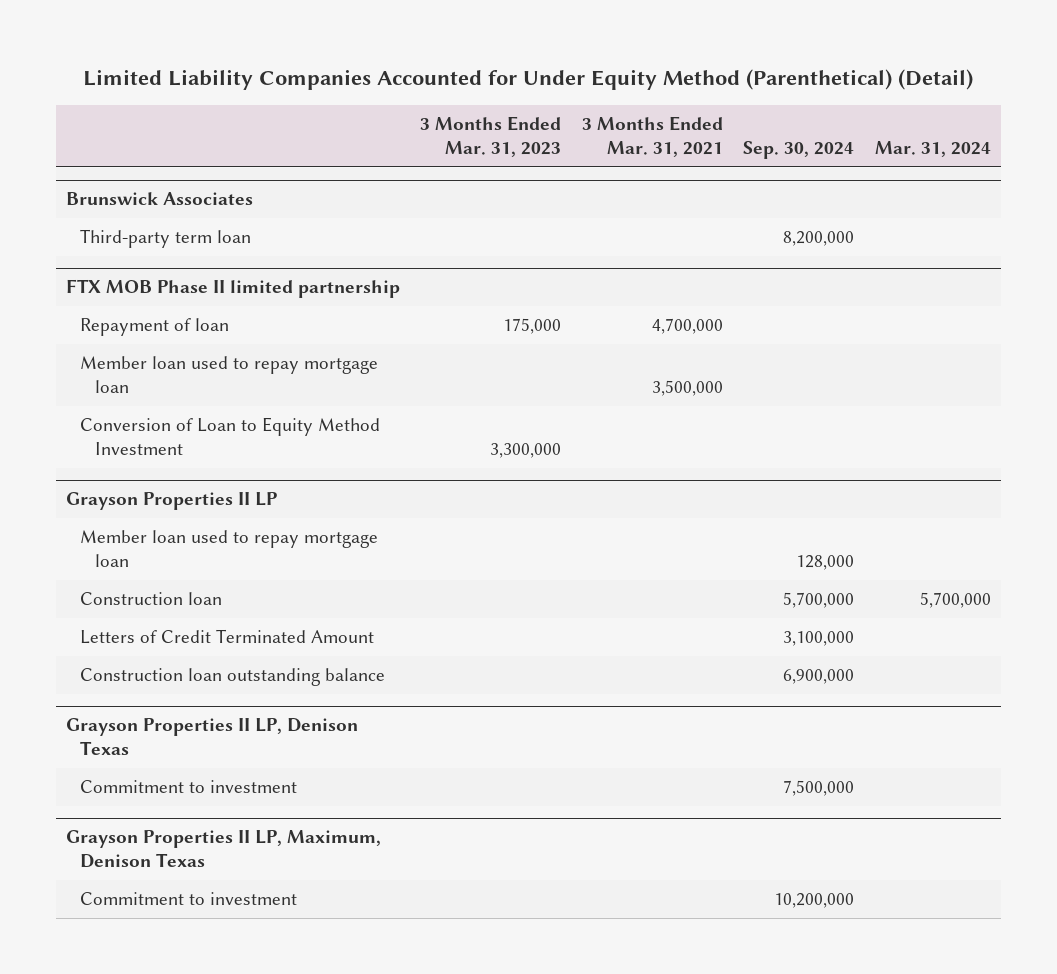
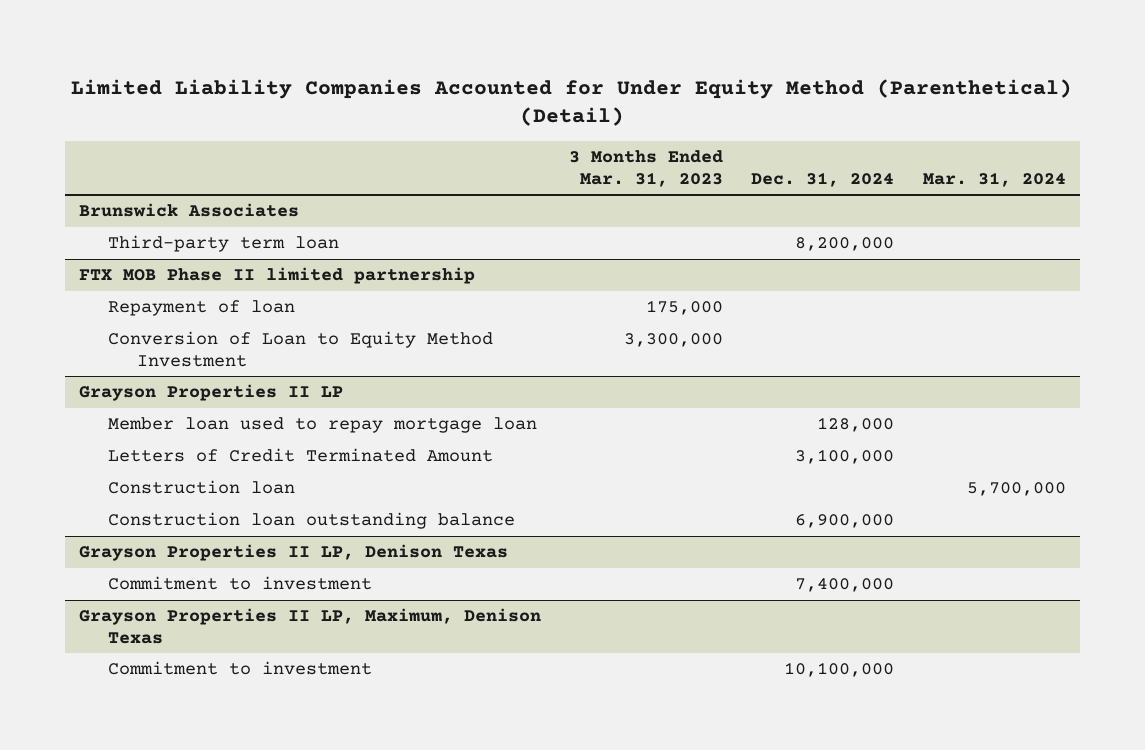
- | 3 Months Ended Mar. 31, 2023 | 3 Months Ended Mar. 31, 2021 | Sep. 30, 2024 | Mar. 31, 2024
+ | 3 Months Ended Mar. 31, 2023 | Dec. 31, 2024 | Mar. 31, 2024
@ FTX MOB Phase II limited partnership
- Member loan used to repay mortgage loan | | 3,500,000 | |
@ Grayson Properties II LP
moved down: Construction loan | | | 5,700,000

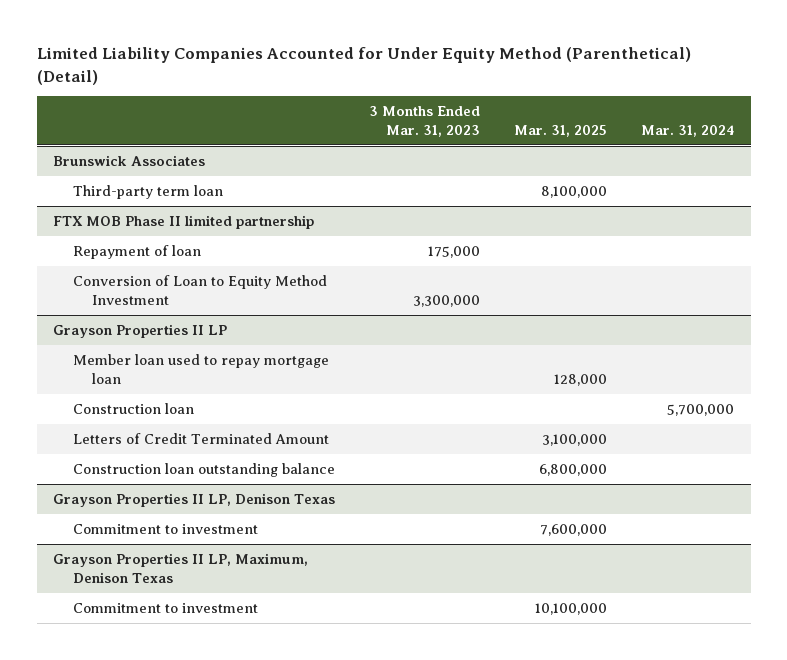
- | 3 Months Ended Mar. 31, 2023 | Dec. 31, 2024 | Mar. 31, 2024
+ | 3 Months Ended Mar. 31, 2023 | Mar. 31, 2025 | Mar. 31, 2024
@ Grayson Properties II LP
moved down: Letters of Credit Terminated Amount | | 3,100,000 |

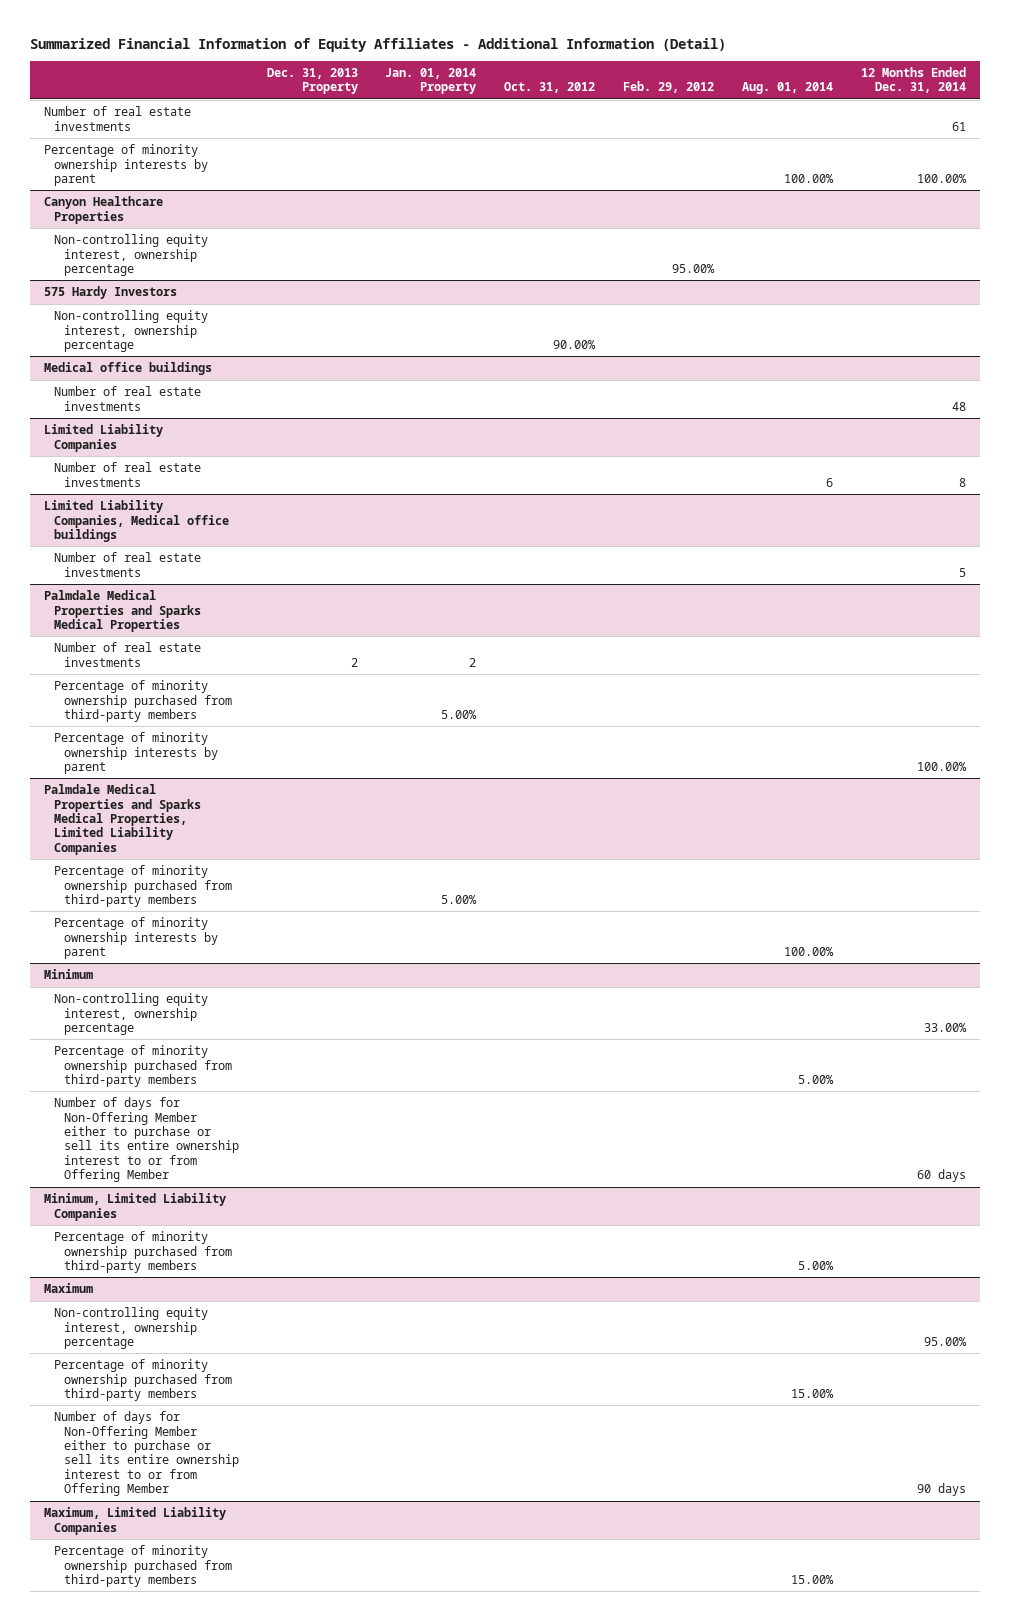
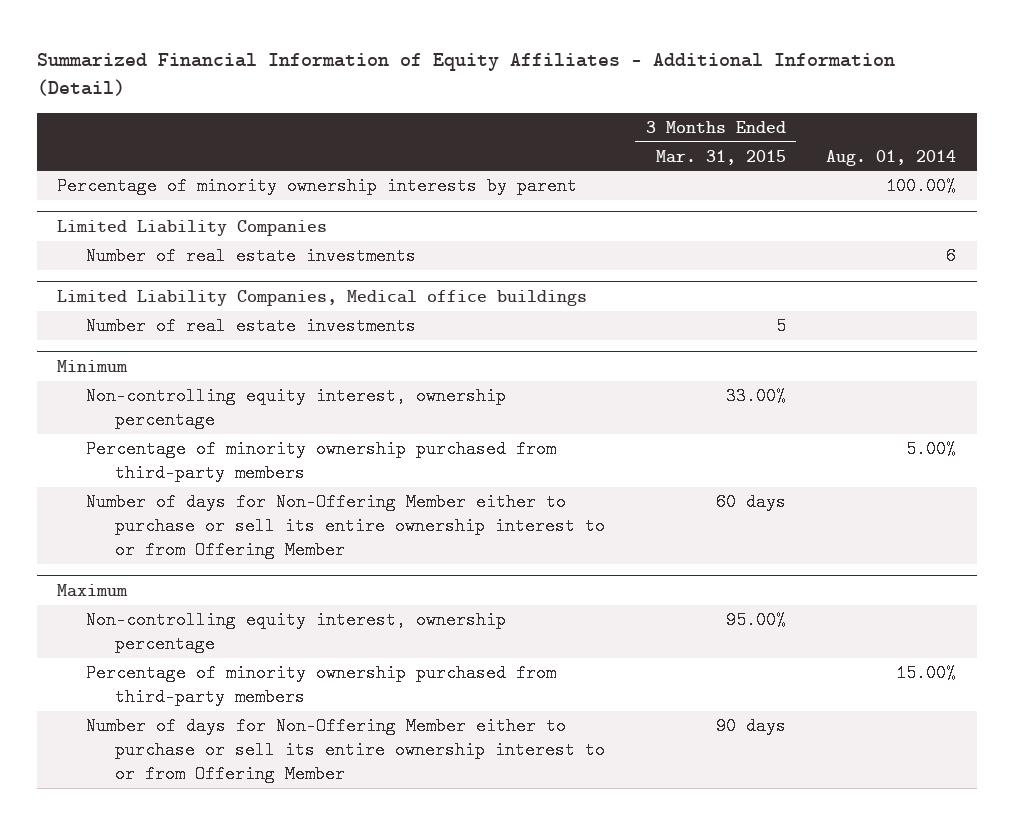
- | Dec. 31, 2013 Property | Jan. 01, 2014 Property | Oct. 31, 2012 | Feb. 29, 2012 | Aug. 01, 2014 | 12 Months Ended Dec. 31, 2014
+ | 3 Months Ended Mar. 31, 2015 | Aug. 01, 2014
- Number of real estate investments | | | | | | 61
- Canyon Healthcare Properties
- Non-controlling equity interest, ownership percentage | | | | 95.00% | |
- 575 Hardy Investors
- Non-controlling equity interest, ownership percentage | | | 90.00% | | |
- Medical office buildings
- Number of real estate investments | | | | | | 48
- Palmdale Medical Properties and Sparks Medical Properties
- Number of real estate investments | 2 | 2 | | | |
- Percentage of minority ownership purchased from third-party members | | 5.00% | | | |
- Percentage of minority ownership interests by parent | | | | | | 100.00%
- Palmdale Medical Properties and Sparks Medical Properties, Limited Liability Companies
- Percentage of minority ownership purchased from third-party members | | 5.00% | | | |
- Percentage of minority ownership interests by parent | | | | | 100.00% |
- Minimum, Limited Liability Companies
- Percentage of minority ownership purchased from third-party members | | | | | 5.00% |
- Maximum, Limited Liability Companies
- Percentage of minority ownership purchased from third-party members | | | | | 15.00% |

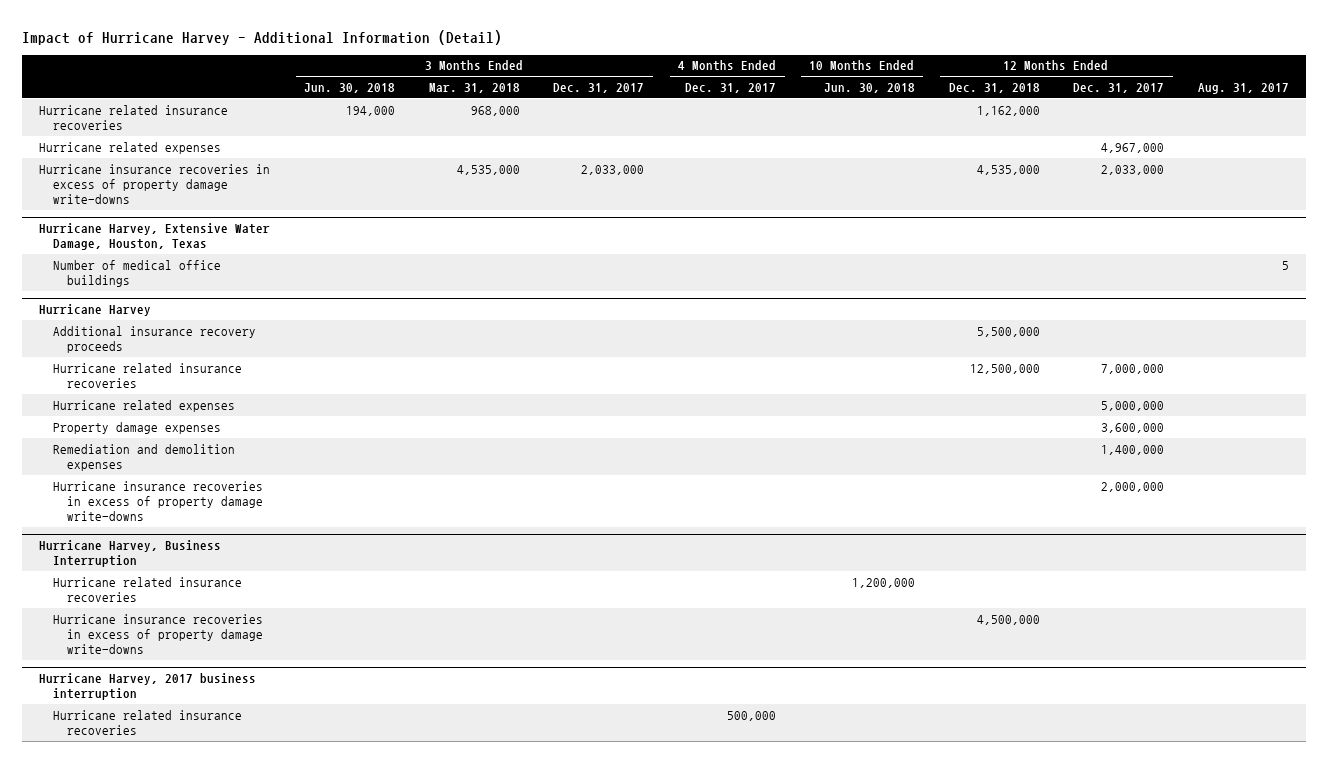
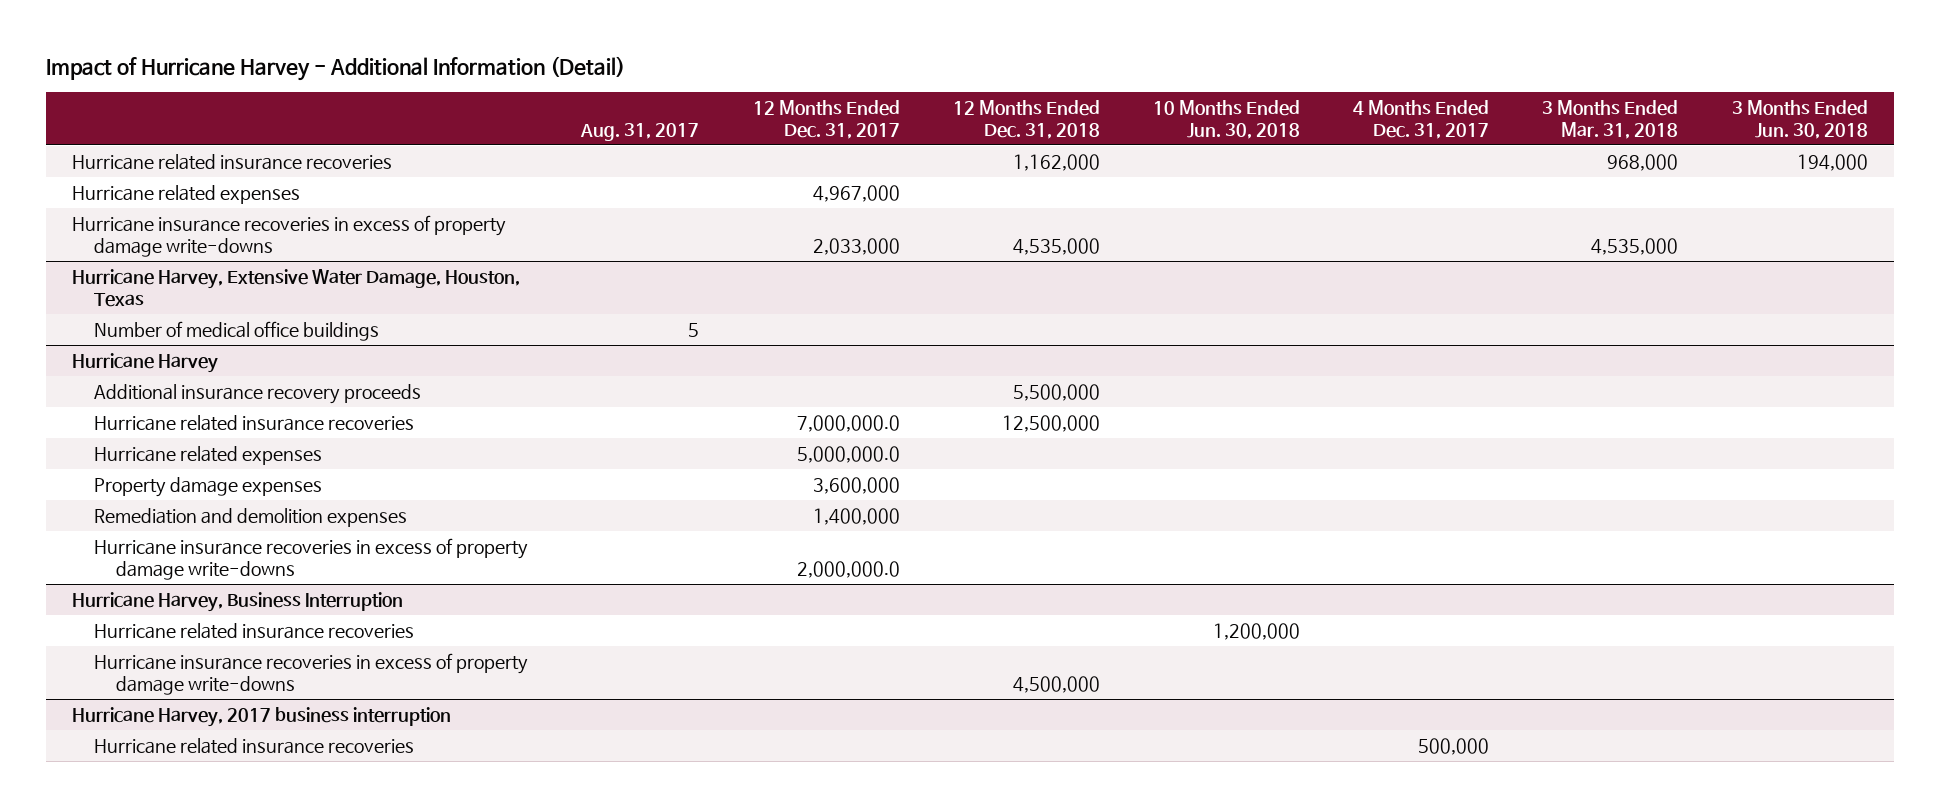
- | 3 Months Ended Jun. 30, 2018 | 3 Months Ended Mar. 31, 2018 | 3 Months Ended Dec. 31, 2017 | 4 Months Ended Dec. 31, 2017 | 10 Months Ended Jun. 30, 2018 | 12 Months Ended Dec. 31, 2018 | 12 Months Ended Dec. 31, 2017 | Aug. 31, 2017
+ | Aug. 31, 2017 | 12 Months Ended Dec. 31, 2017 | 12 Months Ended Dec. 31, 2018 | 10 Months Ended Jun. 30, 2018 | 4 Months Ended Dec. 31, 2017 | 3 Months Ended Mar. 31, 2018 | 3 Months Ended Jun. 30, 2018
@ Hurricane Harvey
- Hurricane related insurance recoveries | | | | | | 12,500,000 | 7,000,000 |
- Hurricane related expenses | | | | | | | 5,000,000 |
+ Hurricane related insurance recoveries | | 7,000,000.0 | 12,500,000 | | | |
+ Hurricane related expenses | | 5,000,000.0 | | | | |
- Hurricane insurance recoveries in excess of property damage write-downs | | | | | | | 2,000,000 |
+ Hurricane insurance recoveries in excess of property damage write-downs | | 2,000,000.0 | | | | |

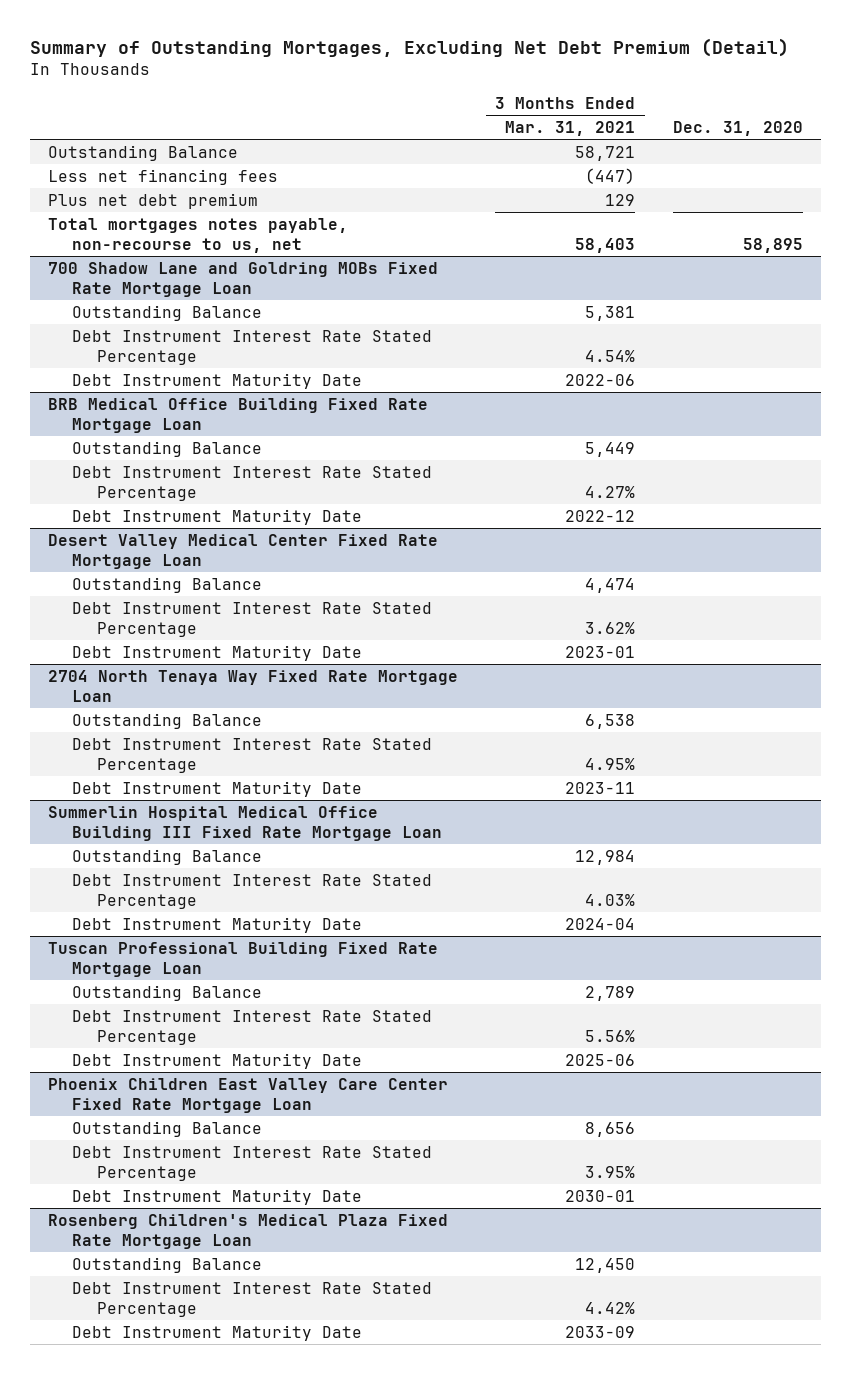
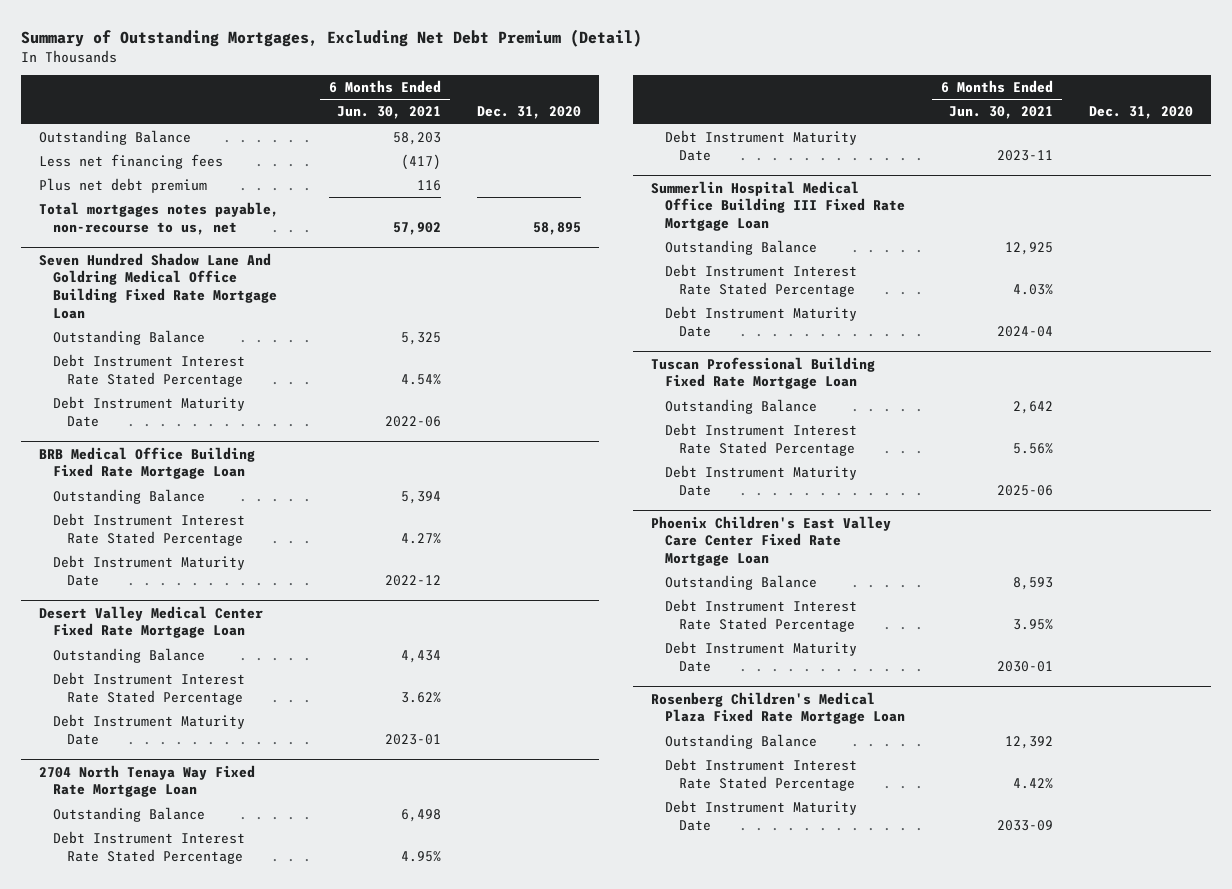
- | 3 Months Ended Mar. 31, 2021 | Dec. 31, 2020
+ | 6 Months Ended Jun. 30, 2021 | Dec. 31, 2020
- 700 Shadow Lane and Goldring MOBs Fixed Rate Mortgage Loan
+ Seven Hundred Shadow Lane And Goldring Medical Office Building Fixed Rate Mortgage Loan
- Phoenix Children East Valley Care Center Fixed Rate Mortgage Loan
+ Phoenix Children's East Valley Care Center Fixed Rate Mortgage Loan

